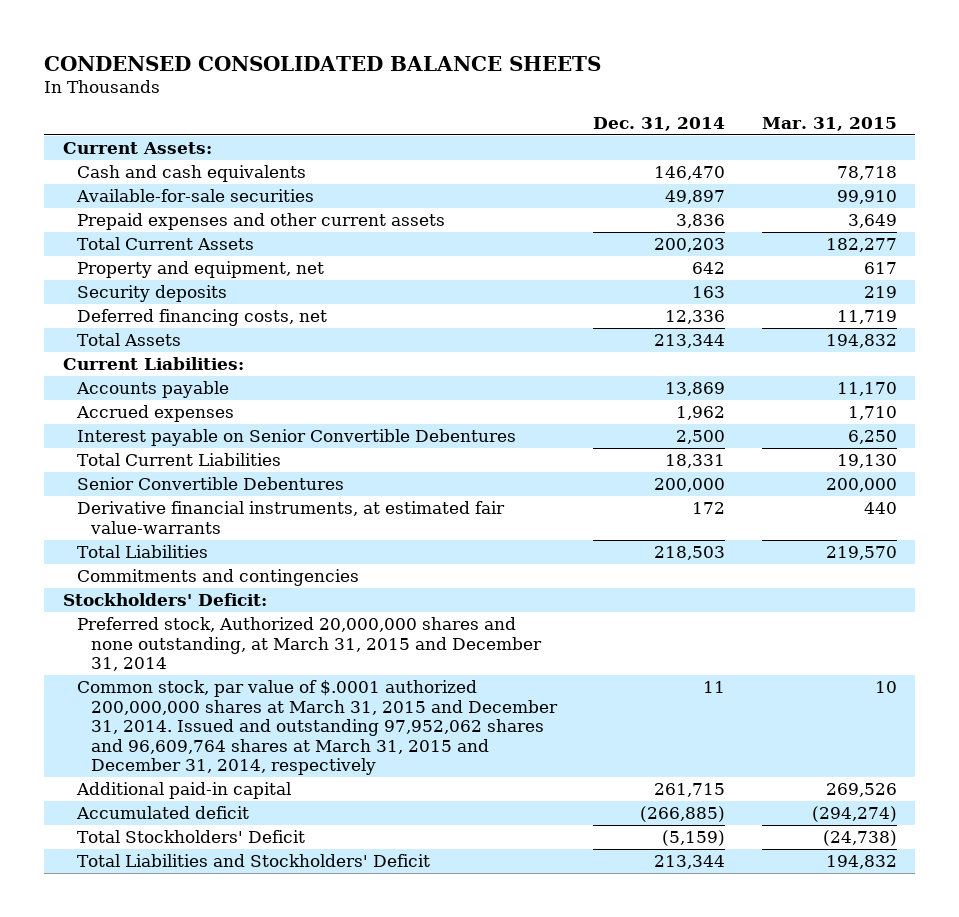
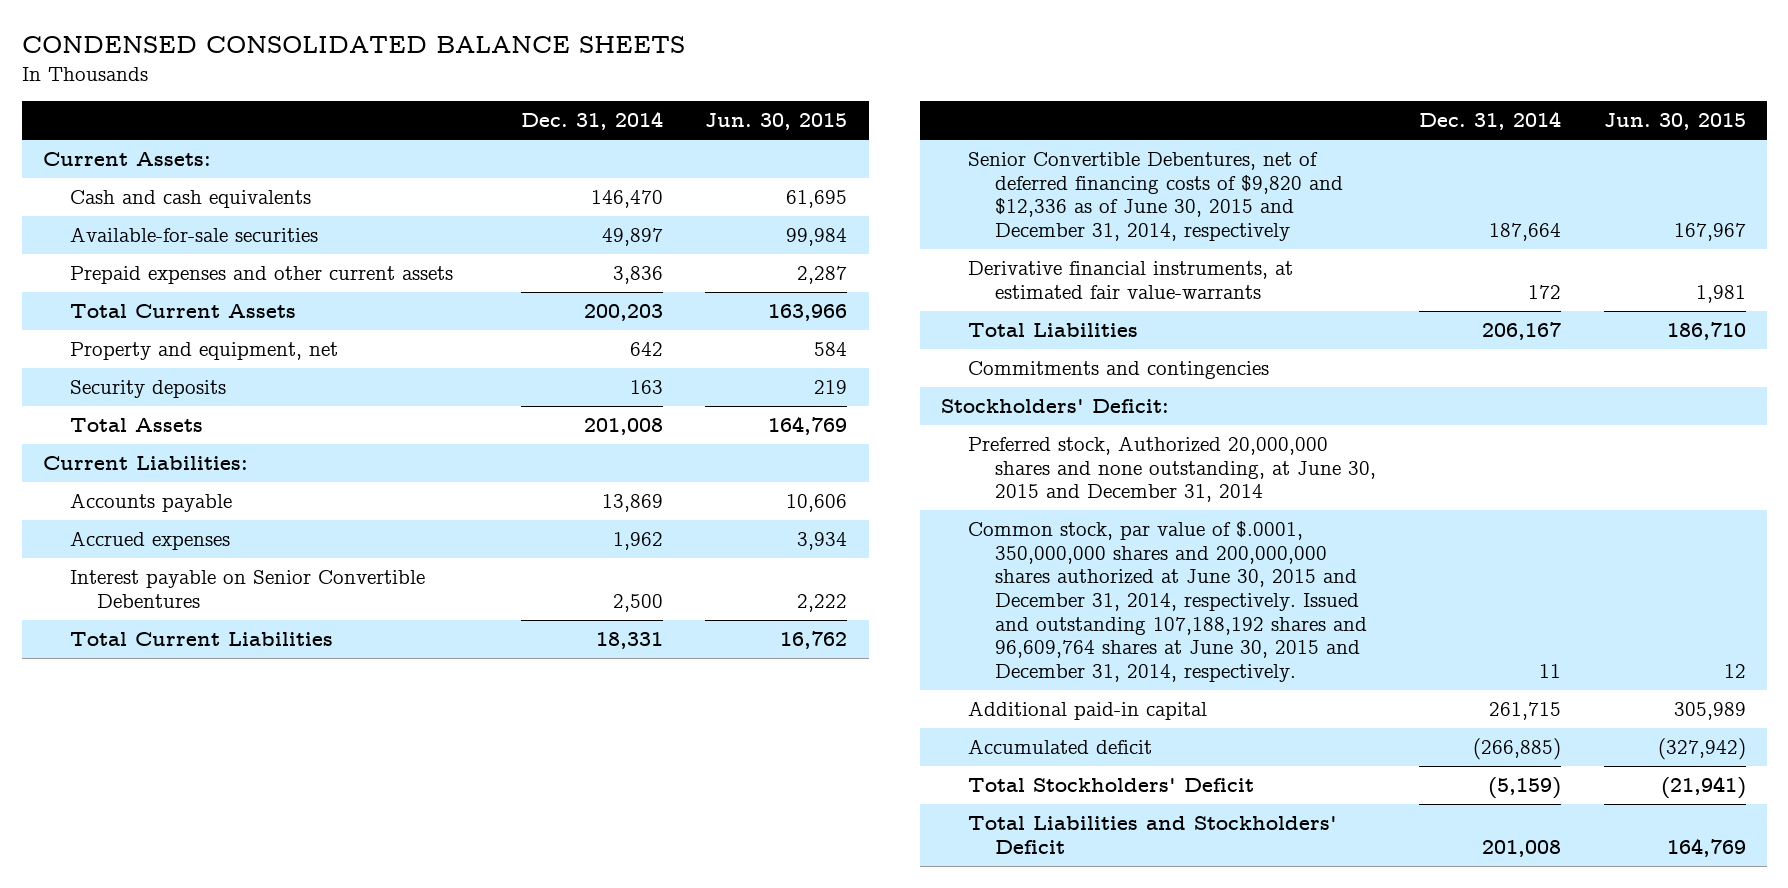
- | Dec. 31, 2014 | Mar. 31, 2015
+ | Dec. 31, 2014 | Jun. 30, 2015
- Deferred financing costs, net | 12,336 | 11,719
- Total Assets | 213,344 | 194,832
+ Total Assets | 201,008 | 164,769
- Senior Convertible Debentures | 200,000 | 200,000
+ Senior Convertible Debentures, net of deferred financing costs of $9,820 and $12,336 as of June 30, 2015 and December 31, 2014, respectively | 187,664 | 167,967
- Total Liabilities | 218,503 | 219,570
+ Total Liabilities | 206,167 | 186,710
- Preferred stock, Authorized 20,000,000 shares and none outstanding, at March 31, 2015 and December 31, 2014
- Common stock, par value of $.0001 authorized 200,000,000 shares at March 31, 2015 and December 31, 2014. Issued and outstanding 97,952,062 shares and 96,609,764 shares at March 31, 2015 and December 31, 2014, respectively | 11 | 10
+ Preferred stock, Authorized 20,000,000 shares and none outstanding, at June 30, 2015 and December 31, 2014
+ Common stock, par value of $.0001, 350,000,000 shares and 200,000,000 shares authorized at June 30, 2015 and December 31, 2014, respectively. Issued and outstanding 107,188,192 shares and 96,609,764 shares at June 30, 2015 and December 31, 2014, respectively. | 11 | 12
- Total Liabilities and Stockholders' Deficit | 213,344 | 194,832
+ Total Liabilities and Stockholders' Deficit | 201,008 | 164,769

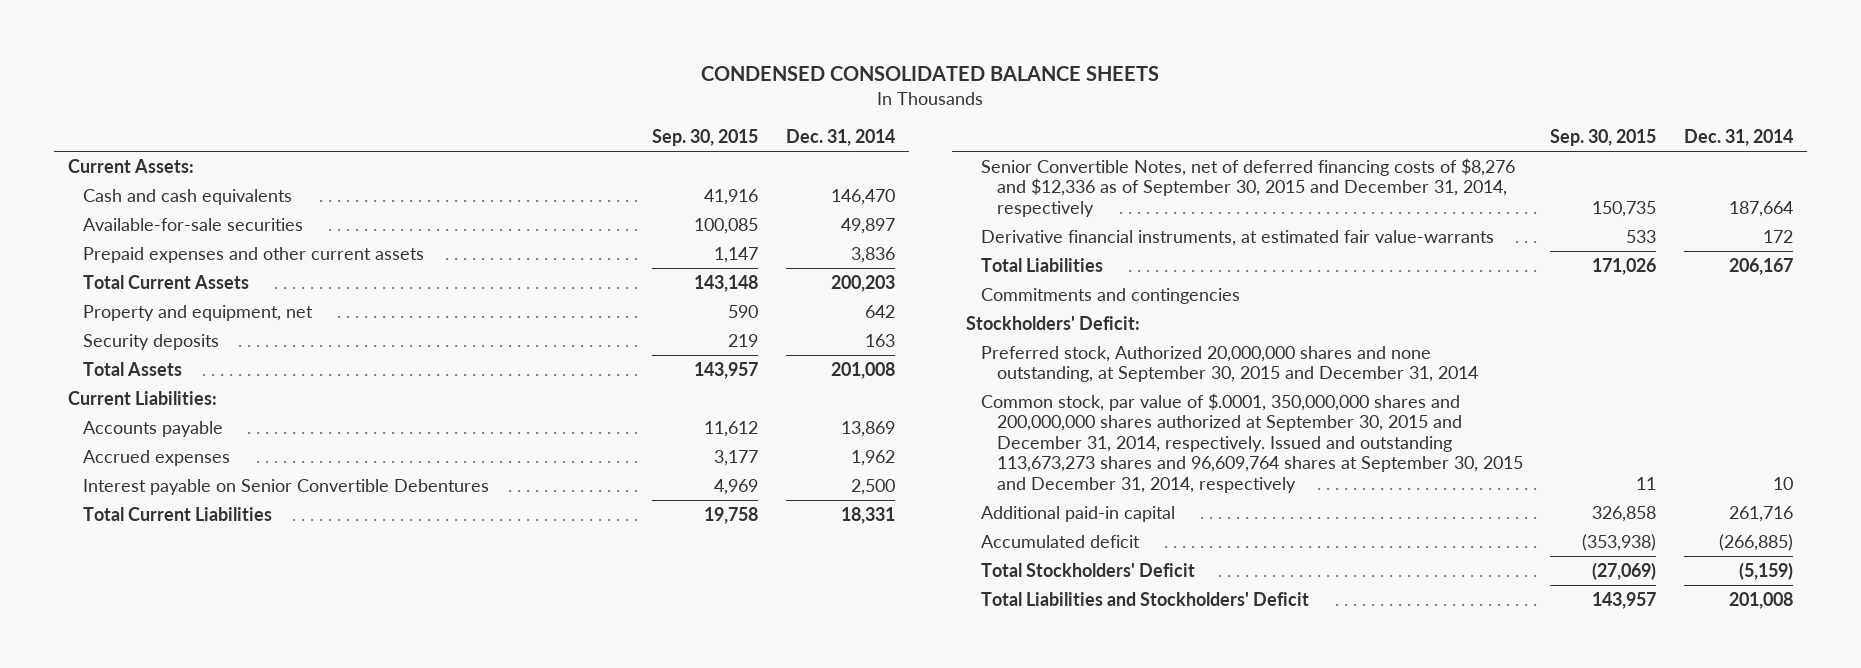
- | Dec. 31, 2014 | Jun. 30, 2015
+ | Sep. 30, 2015 | Dec. 31, 2014
- Senior Convertible Debentures, net of deferred financing costs of $9,820 and $12,336 as of June 30, 2015 and December 31, 2014, respectively | 187,664 | 167,967
+ Senior Convertible Notes, net of deferred financing costs of $8,276 and $12,336 as of September 30, 2015 and December 31, 2014, respectively | 150,735 | 187,664
- Preferred stock, Authorized 20,000,000 shares and none outstanding, at June 30, 2015 and December 31, 2014
- Common stock, par value of $.0001, 350,000,000 shares and 200,000,000 shares authorized at June 30, 2015 and December 31, 2014, respectively. Issued and outstanding 107,188,192 shares and 96,609,764 shares at June 30, 2015 and December 31, 2014, respectively. | 11 | 12
- Additional paid-in capital | 261,715 | 305,989
+ Preferred stock, Authorized 20,000,000 shares and none outstanding, at September 30, 2015 and December 31, 2014
+ Common stock, par value of $.0001, 350,000,000 shares and 200,000,000 shares authorized at September 30, 2015 and December 31, 2014, respectively. Issued and outstanding 113,673,273 shares and 96,609,764 shares at September 30, 2015 and December 31, 2014, respectively | 11 | 10
+ Additional paid-in capital | 326,858 | 261,716

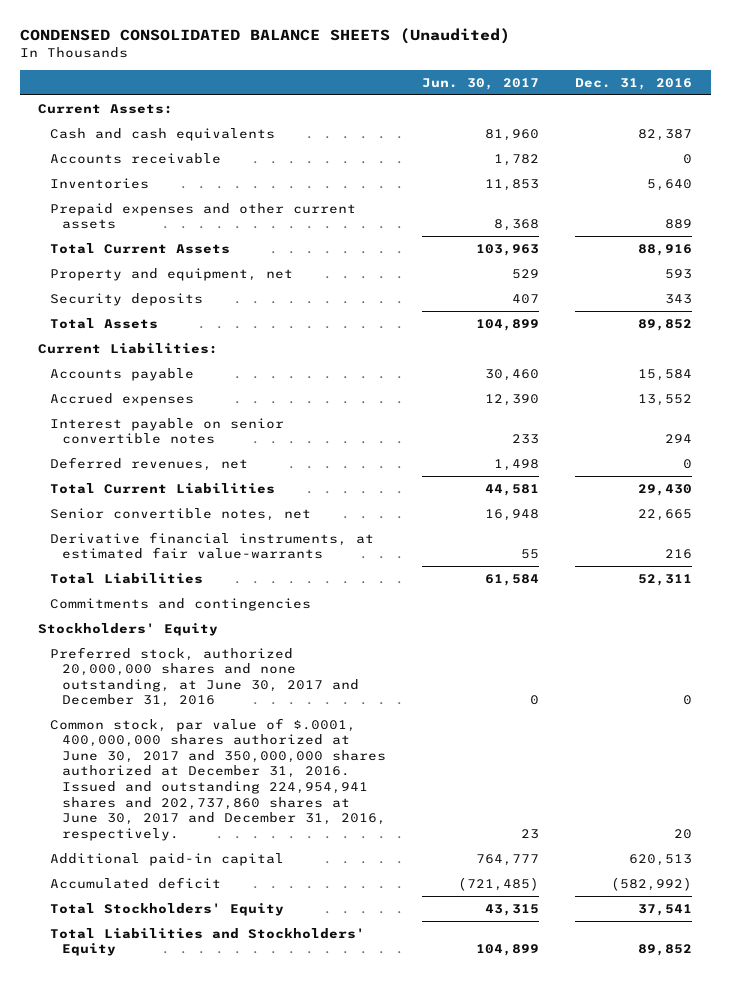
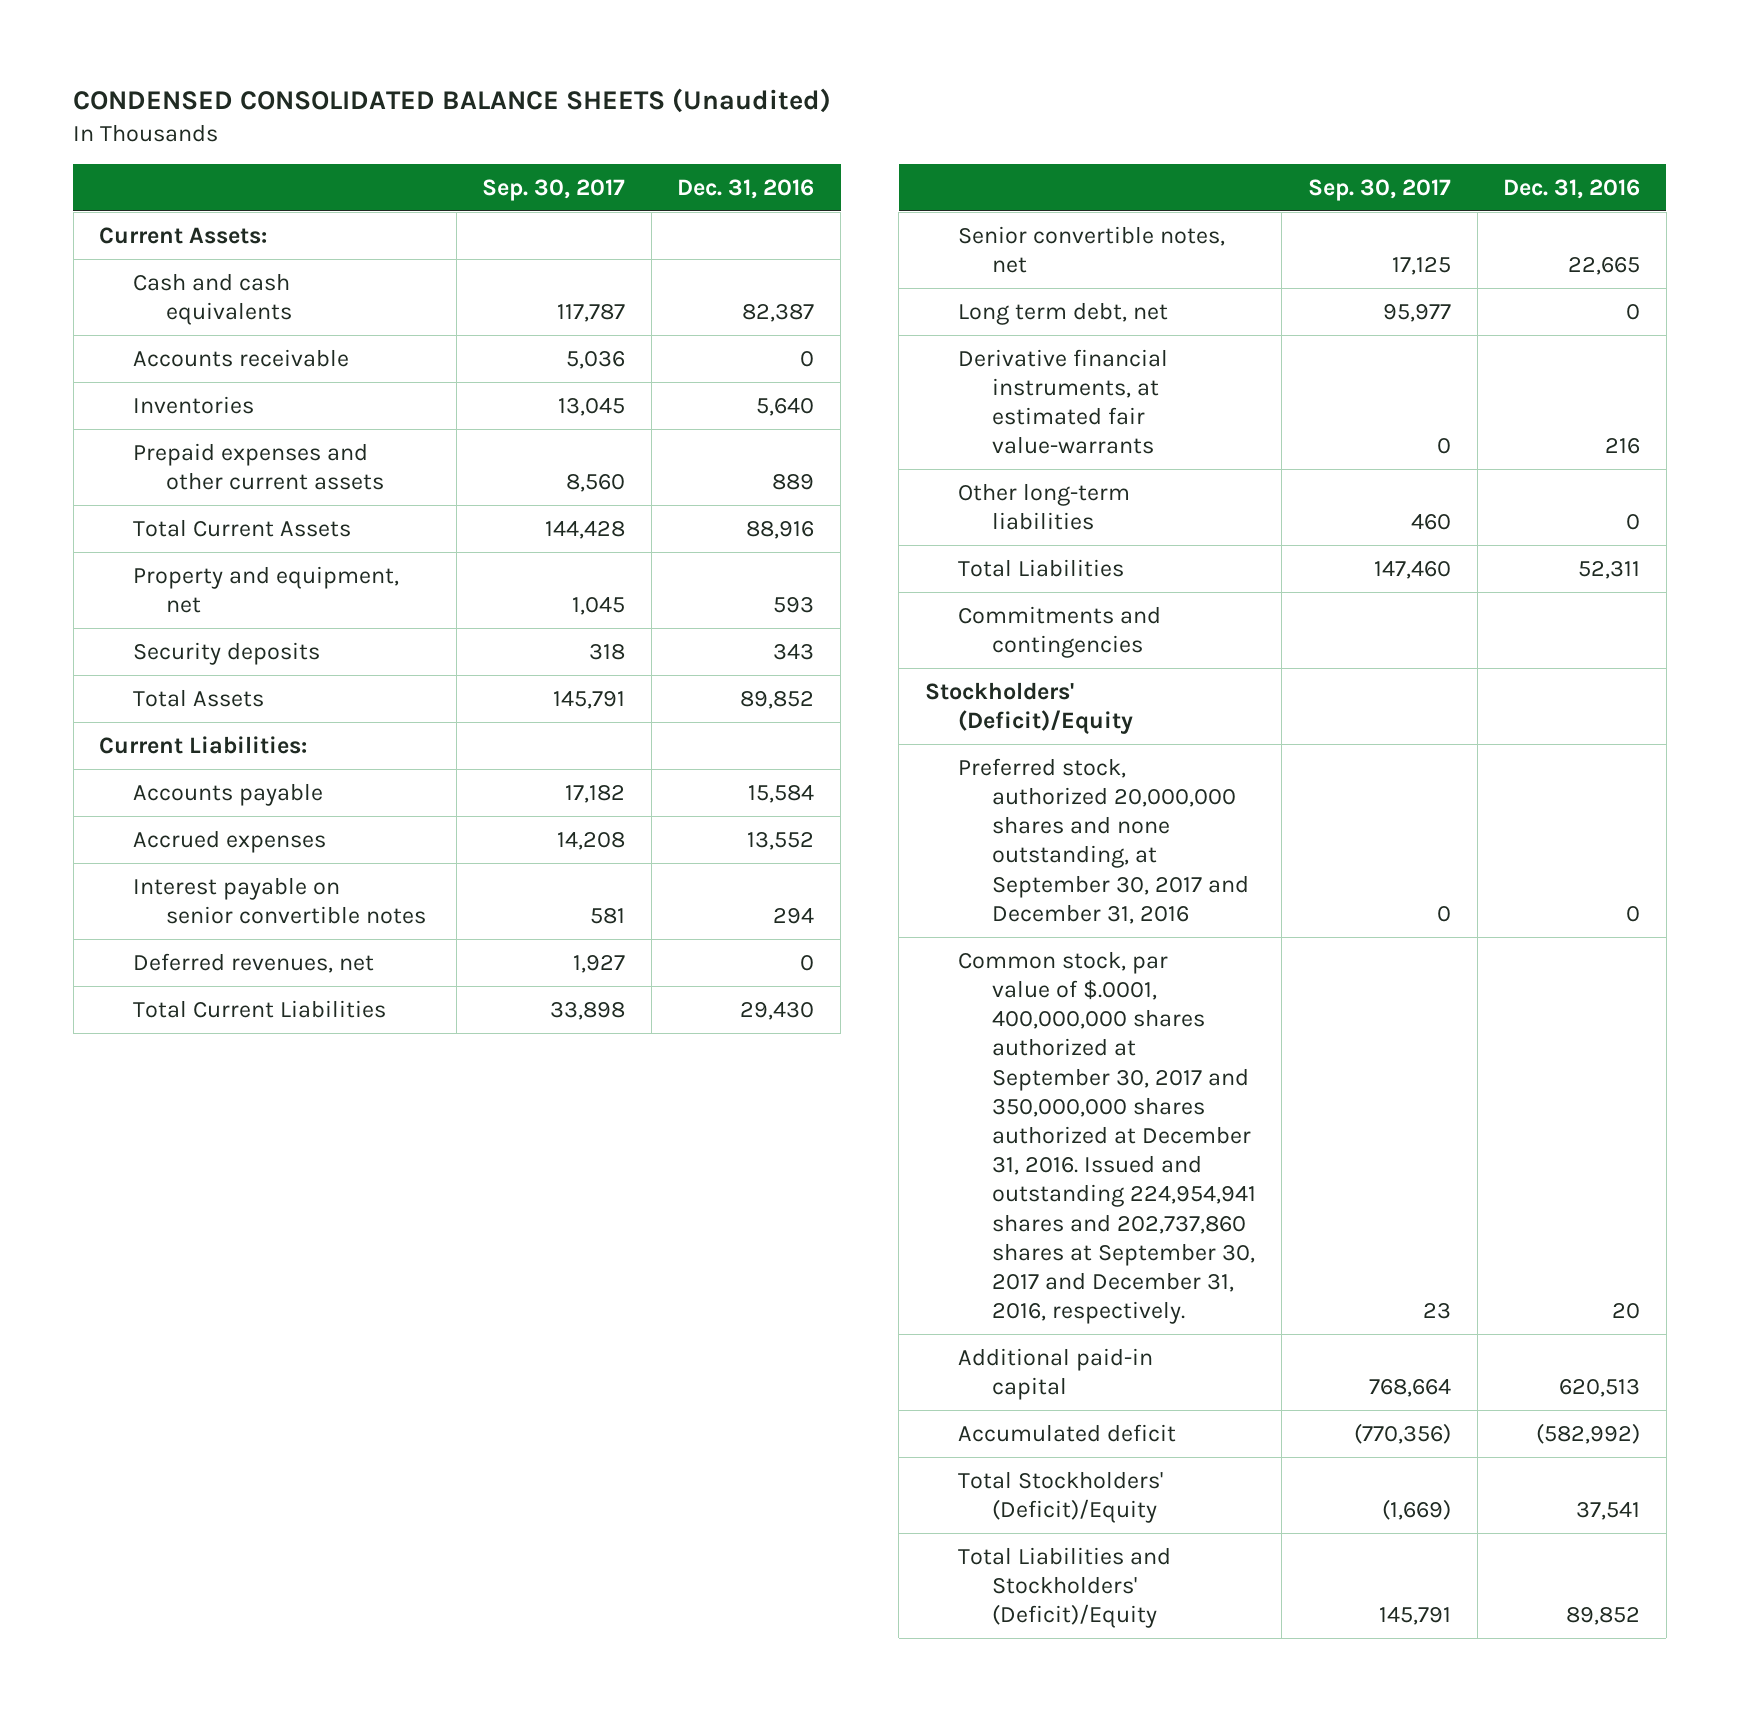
- | Jun. 30, 2017 | Dec. 31, 2016
+ | Sep. 30, 2017 | Dec. 31, 2016
+ Long term debt, net | 95,977 | 0
+ Other long-term liabilities | 460 | 0
- Stockholders' Equity
- Preferred stock, authorized 20,000,000 shares and none outstanding, at June 30, 2017 and December 31, 2016 | 0 | 0
- Common stock, par value of $.0001, 400,000,000 shares authorized at June 30, 2017 and 350,000,000 shares authorized at December 31, 2016. Issued and outstanding 224,954,941 shares and 202,737,860 shares at June 30, 2017 and December 31, 2016, respectively. | 23 | 20
+ Stockholders' (Deficit)/Equity
+ Preferred stock, authorized 20,000,000 shares and none outstanding, at September 30, 2017 and December 31, 2016 | 0 | 0
+ Common stock, par value of $.0001, 400,000,000 shares authorized at September 30, 2017 and 350,000,000 shares authorized at December 31, 2016. Issued and outstanding 224,954,941 shares and 202,737,860 shares at September 30, 2017 and December 31, 2016, respectively. | 23 | 20
- Total Stockholders' Equity | 43,315 | 37,541
- Total Liabilities and Stockholders' Equity | 104,899 | 89,852
+ Total Stockholders' (Deficit)/Equity | (1,669) | 37,541
+ Total Liabilities and Stockholders' (Deficit)/Equity | 145,791 | 89,852

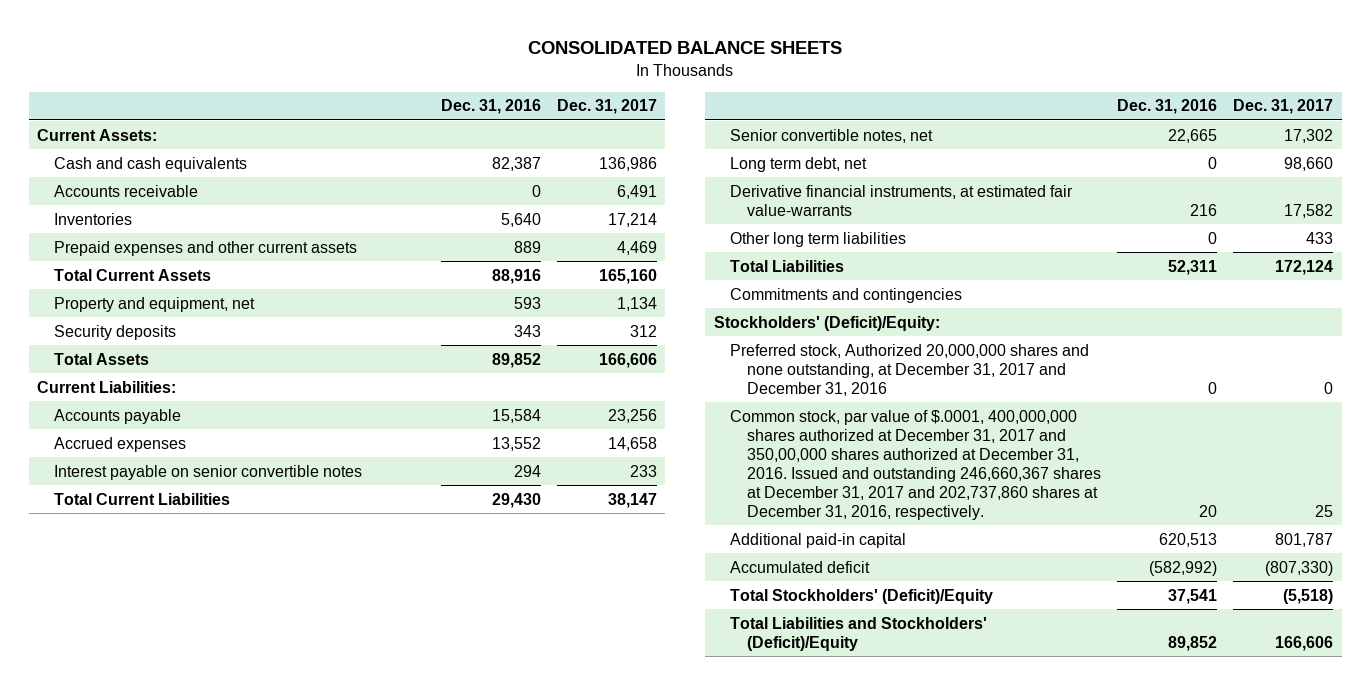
- CONDENSED CONSOLIDATED BALANCE SHEETS (Unaudited)
+ CONSOLIDATED BALANCE SHEETS
- | Sep. 30, 2017 | Dec. 31, 2016
+ | Dec. 31, 2016 | Dec. 31, 2017
- Deferred revenues, net | 1,927 | 0
- Other long-term liabilities | 460 | 0
+ Other long term liabilities | 0 | 433
- Stockholders' (Deficit)/Equity
- Preferred stock, authorized 20,000,000 shares and none outstanding, at September 30, 2017 and December 31, 2016 | 0 | 0
- Common stock, par value of $.0001, 400,000,000 shares authorized at September 30, 2017 and 350,000,000 shares authorized at December 31, 2016. Issued and outstanding 224,954,941 shares and 202,737,860 shares at September 30, 2017 and December 31, 2016, respectively. | 23 | 20
+ Stockholders' (Deficit)/Equity:
+ Preferred stock, Authorized 20,000,000 shares and none outstanding, at December 31, 2017 and December 31, 2016 | 0 | 0
+ Common stock, par value of $.0001, 400,000,000 shares authorized at December 31, 2017 and 350,00,000 shares authorized at December 31, 2016. Issued and outstanding 246,660,367 shares at December 31, 2017 and 202,737,860 shares at December 31, 2016, respectively. | 20 | 25

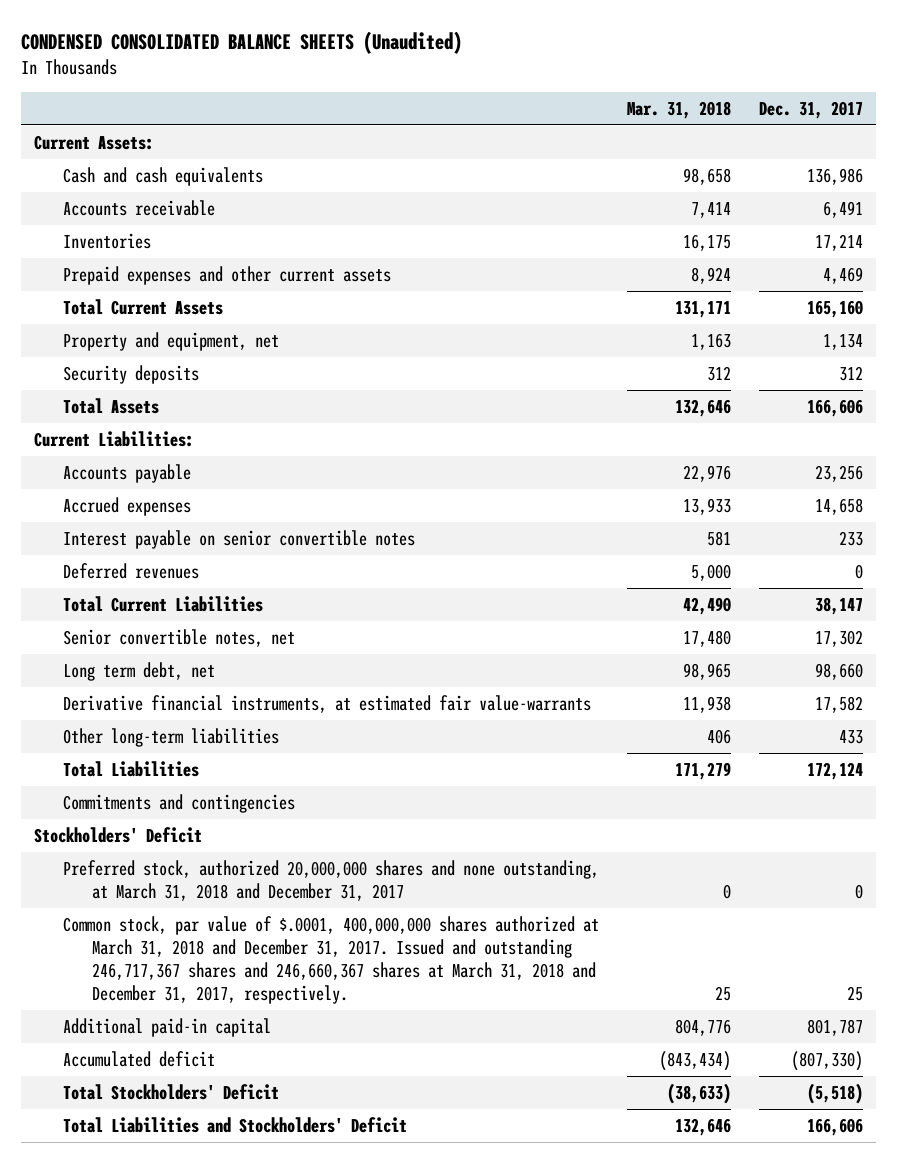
- CONSOLIDATED BALANCE SHEETS
+ CONDENSED CONSOLIDATED BALANCE SHEETS (Unaudited)
- | Dec. 31, 2016 | Dec. 31, 2017
+ | Mar. 31, 2018 | Dec. 31, 2017
+ Deferred revenues | 5,000 | 0
- Other long term liabilities | 0 | 433
+ Other long-term liabilities | 406 | 433
- Stockholders' (Deficit)/Equity:
- Preferred stock, Authorized 20,000,000 shares and none outstanding, at December 31, 2017 and December 31, 2016 | 0 | 0
- Common stock, par value of $.0001, 400,000,000 shares authorized at December 31, 2017 and 350,00,000 shares authorized at December 31, 2016. Issued and outstanding 246,660,367 shares at December 31, 2017 and 202,737,860 shares at December 31, 2016, respectively. | 20 | 25
+ Stockholders' Deficit
+ Preferred stock, authorized 20,000,000 shares and none outstanding, at March 31, 2018 and December 31, 2017 | 0 | 0
+ Common stock, par value of $.0001, 400,000,000 shares authorized at March 31, 2018 and December 31, 2017. Issued and outstanding 246,717,367 shares and 246,660,367 shares at March 31, 2018 and December 31, 2017, respectively. | 25 | 25
- Total Stockholders' (Deficit)/Equity | 37,541 | (5,518)
- Total Liabilities and Stockholders' (Deficit)/Equity | 89,852 | 166,606
+ Total Stockholders' Deficit | (38,633) | (5,518)
+ Total Liabilities and Stockholders' Deficit | 132,646 | 166,606

